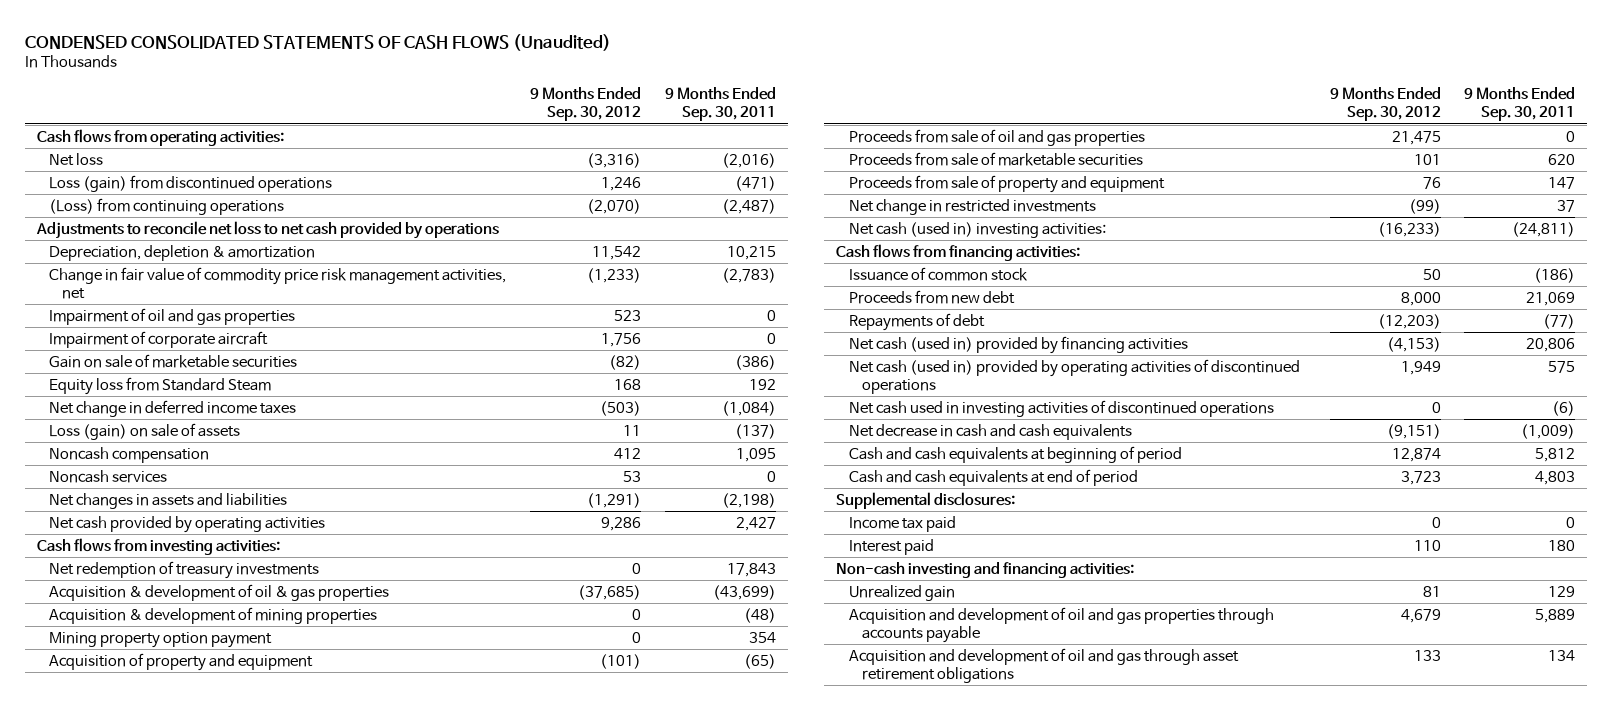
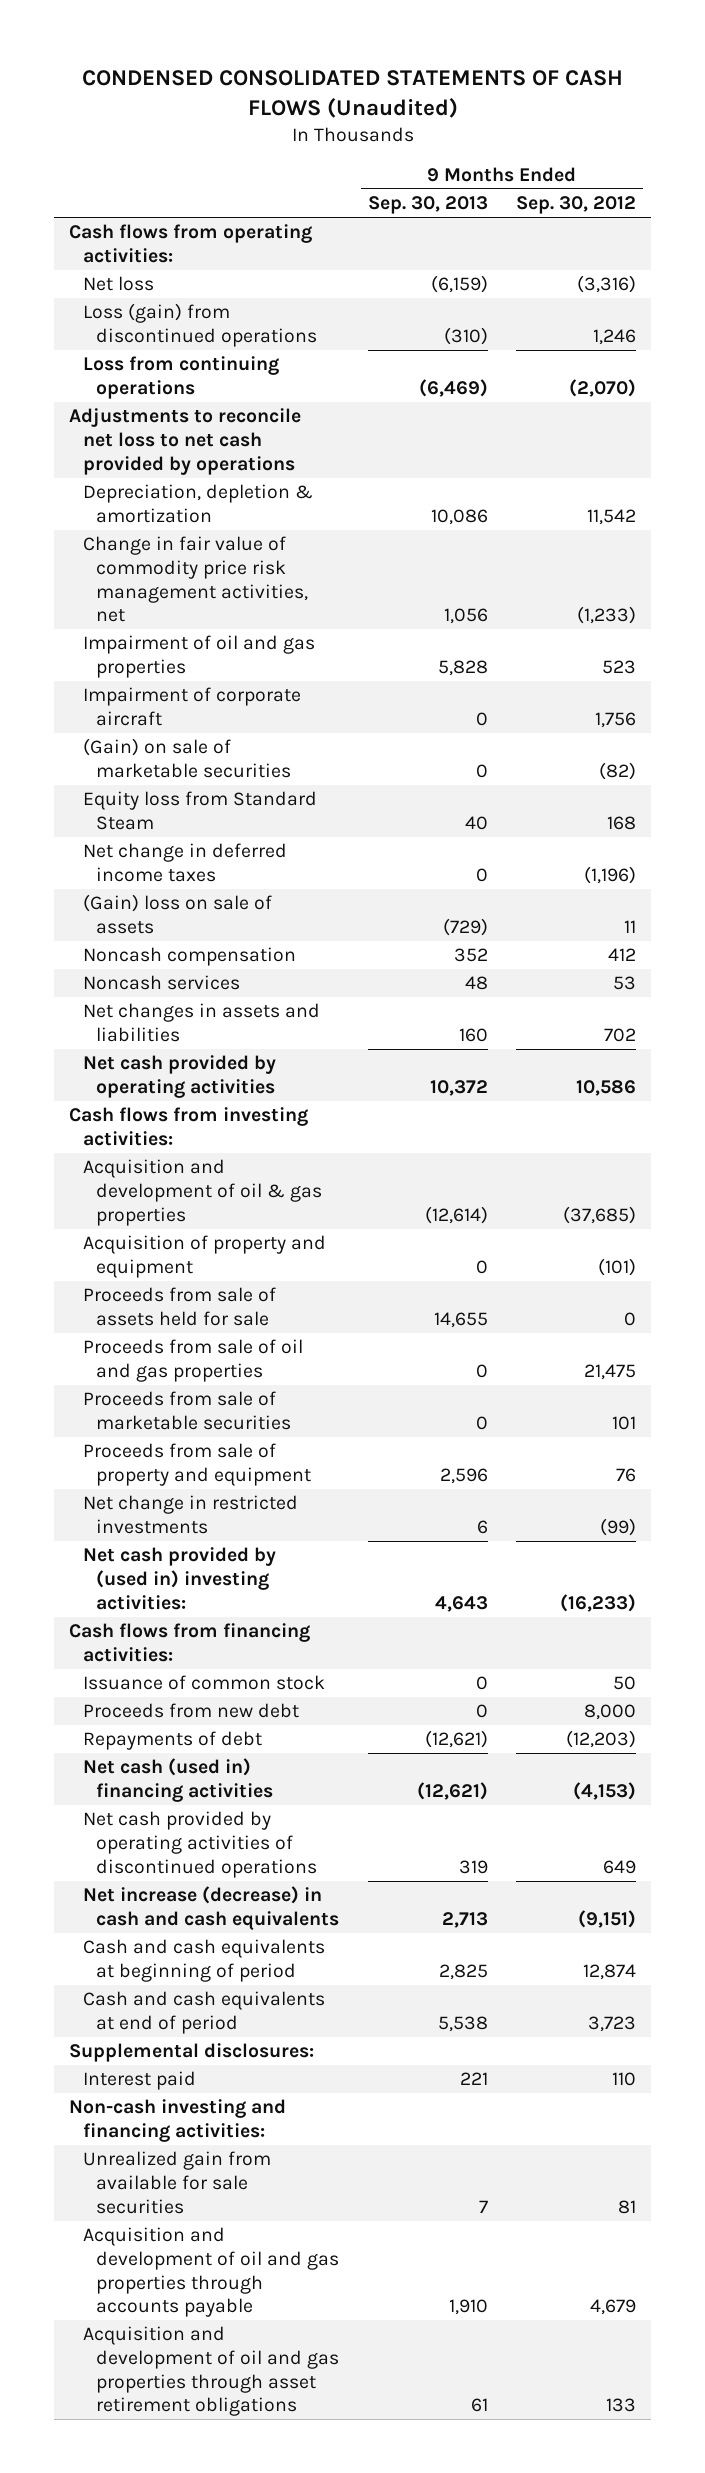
- | 9 Months Ended Sep. 30, 2012 | 9 Months Ended Sep. 30, 2011
+ | 9 Months Ended Sep. 30, 2013 | 9 Months Ended Sep. 30, 2012
- (Loss) from continuing operations | (2,070) | (2,487)
+ Loss from continuing operations | (6,469) | (2,070)
- Gain on sale of marketable securities | (82) | (386)
+ (Gain) on sale of marketable securities | 0 | (82)
- Net change in deferred income taxes | (503) | (1,084)
- Loss (gain) on sale of assets | 11 | (137)
+ Net change in deferred income taxes | 0 | (1,196)
+ (Gain) loss on sale of assets | (729) | 11
- Net changes in assets and liabilities | (1,291) | (2,198)
- Net cash provided by operating activities | 9,286 | 2,427
+ Net changes in assets and liabilities | 160 | 702
+ Net cash provided by operating activities | 10,372 | 10,586
- Net redemption of treasury investments | 0 | 17,843
- Acquisition & development of oil & gas properties | (37,685) | (43,699)
- Acquisition & development of mining properties | 0 | (48)
- Mining property option payment | 0 | 354
+ Acquisition and development of oil & gas properties | (12,614) | (37,685)
+ Proceeds from sale of assets held for sale | 14,655 | 0
- Net cash (used in) investing activities: | (16,233) | (24,811)
+ Net cash provided by (used in) investing activities: | 4,643 | (16,233)
- Net cash (used in) provided by financing activities | (4,153) | 20,806
- Net cash (used in) provided by operating activities of discontinued operations | 1,949 | 575
- Net cash used in investing activities of discontinued operations | 0 | (6)
- Net decrease in cash and cash equivalents | (9,151) | (1,009)
+ Net cash (used in) financing activities | (12,621) | (4,153)
+ Net cash provided by operating activities of discontinued operations | 319 | 649
+ Net increase (decrease) in cash and cash equivalents | 2,713 | (9,151)
- Income tax paid | 0 | 0
- Unrealized gain | 81 | 129
+ Unrealized gain from available for sale securities | 7 | 81
- Acquisition and development of oil and gas through asset retirement obligations | 133 | 134
+ Acquisition and development of oil and gas properties through asset retirement obligations | 61 | 133

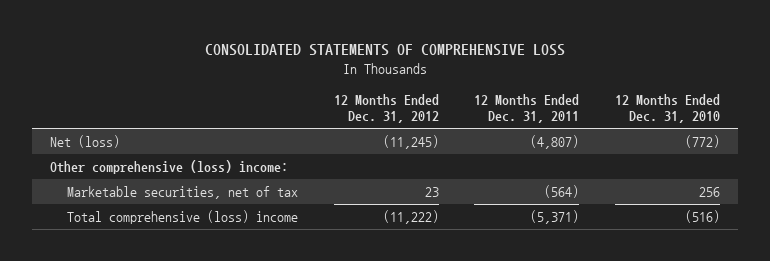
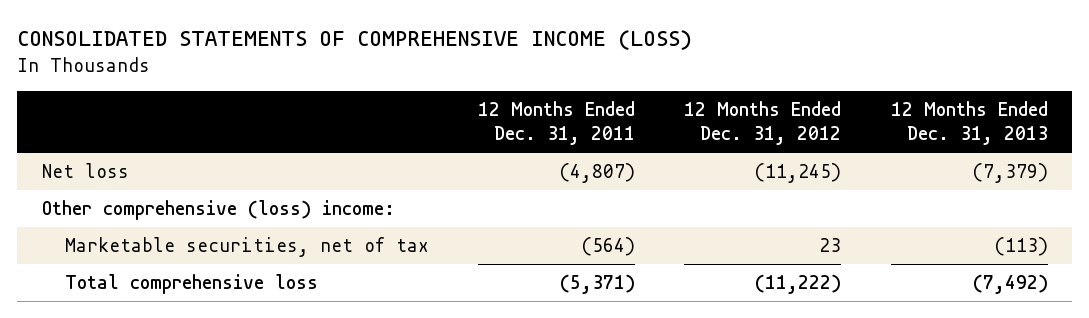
- CONSOLIDATED STATEMENTS OF COMPREHENSIVE LOSS
+ CONSOLIDATED STATEMENTS OF COMPREHENSIVE INCOME (LOSS)
- | 12 Months Ended Dec. 31, 2012 | 12 Months Ended Dec. 31, 2011 | 12 Months Ended Dec. 31, 2010
+ | 12 Months Ended Dec. 31, 2011 | 12 Months Ended Dec. 31, 2012 | 12 Months Ended Dec. 31, 2013
- Net (loss) | (11,245) | (4,807) | (772)
+ Net loss | (4,807) | (11,245) | (7,379)
- Total comprehensive (loss) income | (11,222) | (5,371) | (516)
+ Total comprehensive loss | (5,371) | (11,222) | (7,492)

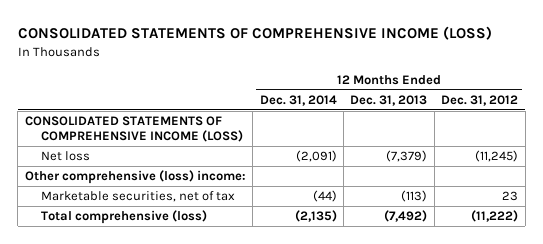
- | 12 Months Ended Dec. 31, 2011 | 12 Months Ended Dec. 31, 2012 | 12 Months Ended Dec. 31, 2013
+ | 12 Months Ended Dec. 31, 2014 | 12 Months Ended Dec. 31, 2013 | 12 Months Ended Dec. 31, 2012
+ CONSOLIDATED STATEMENTS OF COMPREHENSIVE INCOME (LOSS)
- Total comprehensive loss | (5,371) | (11,222) | (7,492)
+ Total comprehensive (loss) | (2,135) | (7,492) | (11,222)

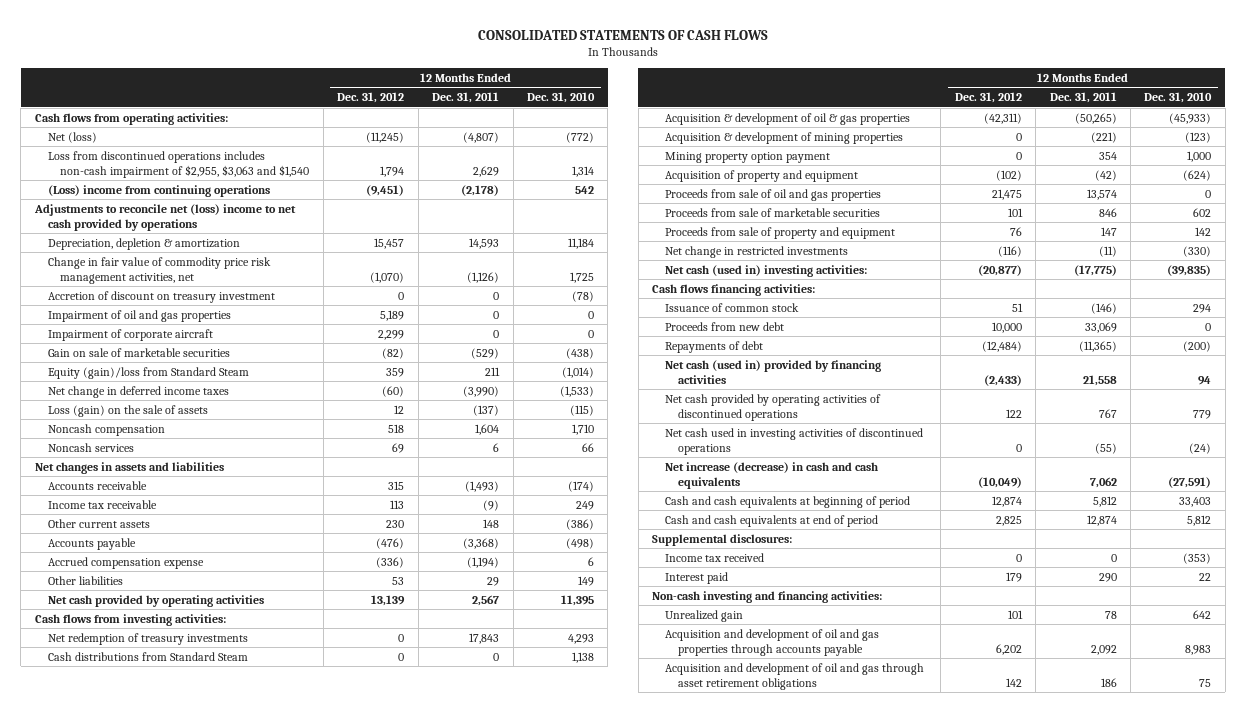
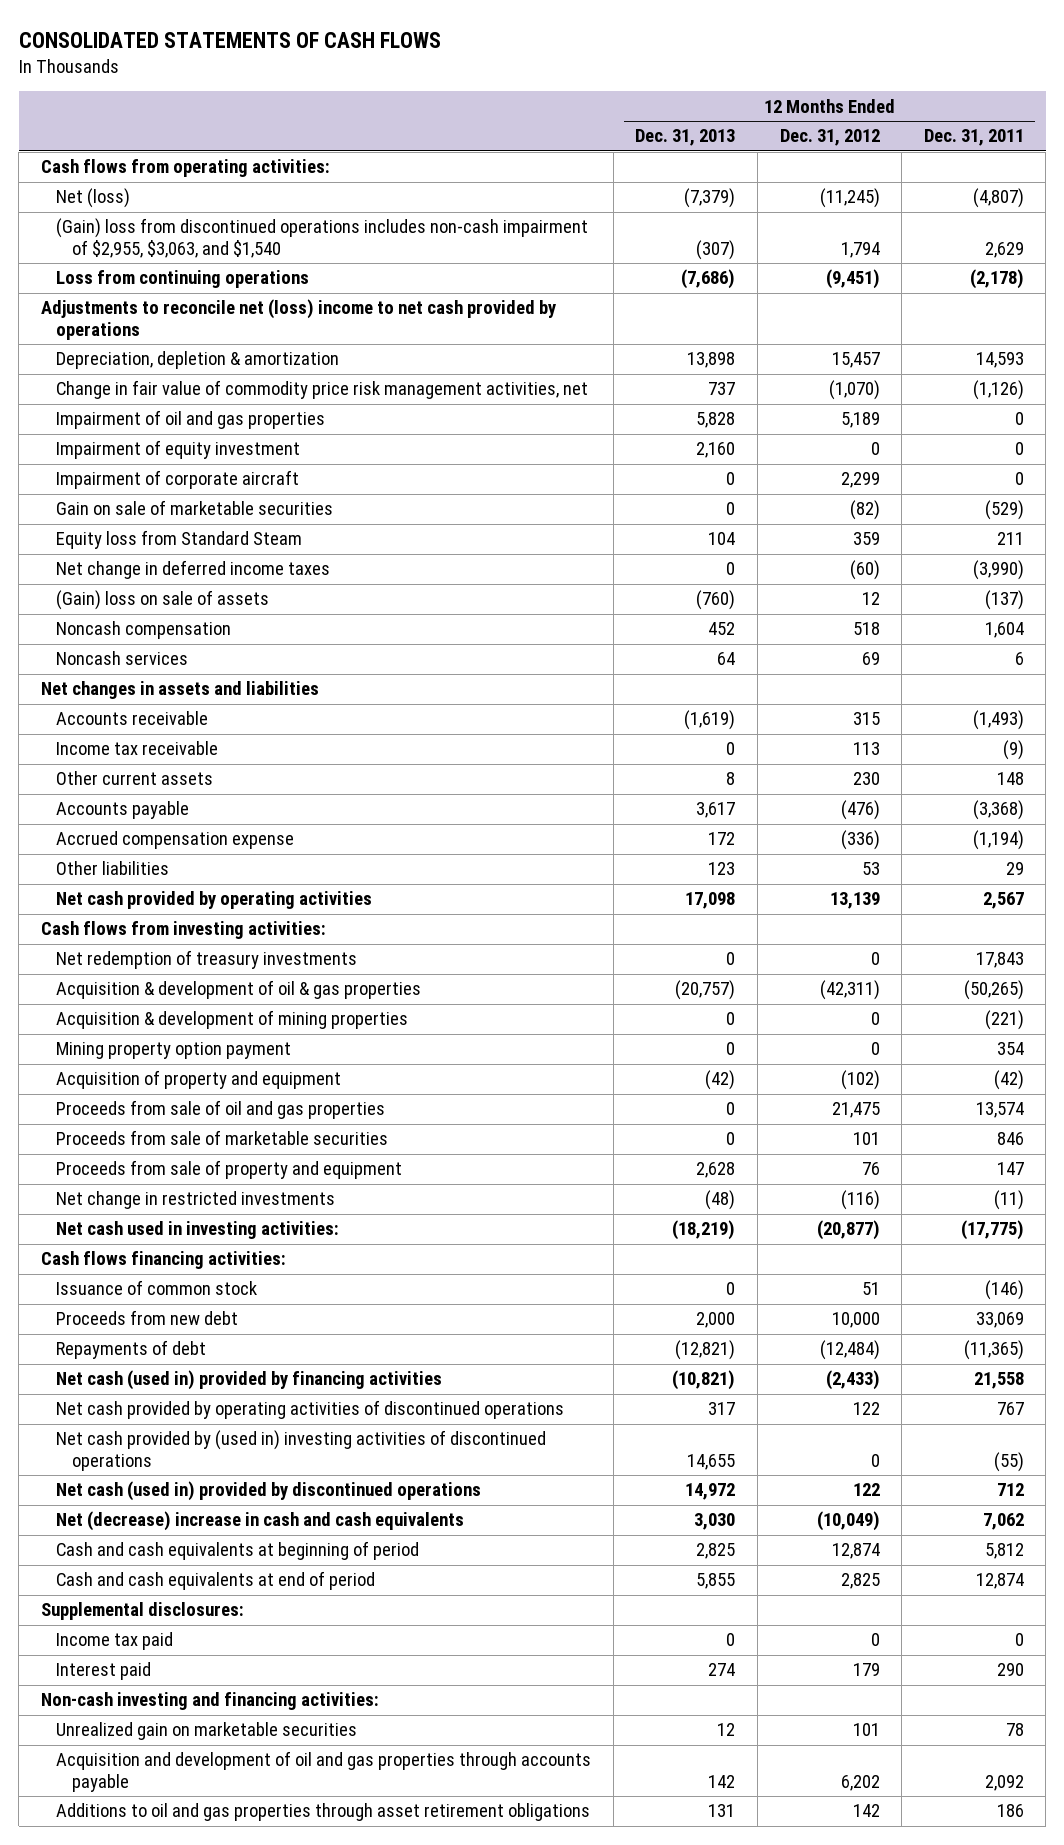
- | 12 Months Ended Dec. 31, 2012 | 12 Months Ended Dec. 31, 2011 | 12 Months Ended Dec. 31, 2010
+ | 12 Months Ended Dec. 31, 2013 | 12 Months Ended Dec. 31, 2012 | 12 Months Ended Dec. 31, 2011
- Loss from discontinued operations includes non-cash impairment of $2,955, $3,063 and $1,540 | 1,794 | 2,629 | 1,314
- (Loss) income from continuing operations | (9,451) | (2,178) | 542
+ (Gain) loss from discontinued operations includes non-cash impairment of $2,955, $3,063, and $1,540 | (307) | 1,794 | 2,629
+ Loss from continuing operations | (7,686) | (9,451) | (2,178)
- Accretion of discount on treasury investment | 0 | 0 | (78)
+ Impairment of equity investment | 2,160 | 0 | 0
- Equity (gain)/loss from Standard Steam | 359 | 211 | (1,014)
+ Equity loss from Standard Steam | 104 | 359 | 211
- Loss (gain) on the sale of assets | 12 | (137) | (115)
+ (Gain) loss on sale of assets | (760) | 12 | (137)
- Cash distributions from Standard Steam | 0 | 0 | 1,138
- Net cash (used in) investing activities: | (20,877) | (17,775) | (39,835)
+ Net cash used in investing activities: | (18,219) | (20,877) | (17,775)
- Net cash used in investing activities of discontinued operations | 0 | (55) | (24)
- Net increase (decrease) in cash and cash equivalents | (10,049) | 7,062 | (27,591)
+ Net cash provided by (used in) investing activities of discontinued operations | 14,655 | 0 | (55)
+ Net cash (used in) provided by discontinued operations | 14,972 | 122 | 712
+ Net (decrease) increase in cash and cash equivalents | 3,030 | (10,049) | 7,062
- Income tax received | 0 | 0 | (353)
+ Income tax paid | 0 | 0 | 0
- Unrealized gain | 101 | 78 | 642
+ Unrealized gain on marketable securities | 12 | 101 | 78
- Acquisition and development of oil and gas through asset retirement obligations | 142 | 186 | 75
+ Additions to oil and gas properties through asset retirement obligations | 131 | 142 | 186

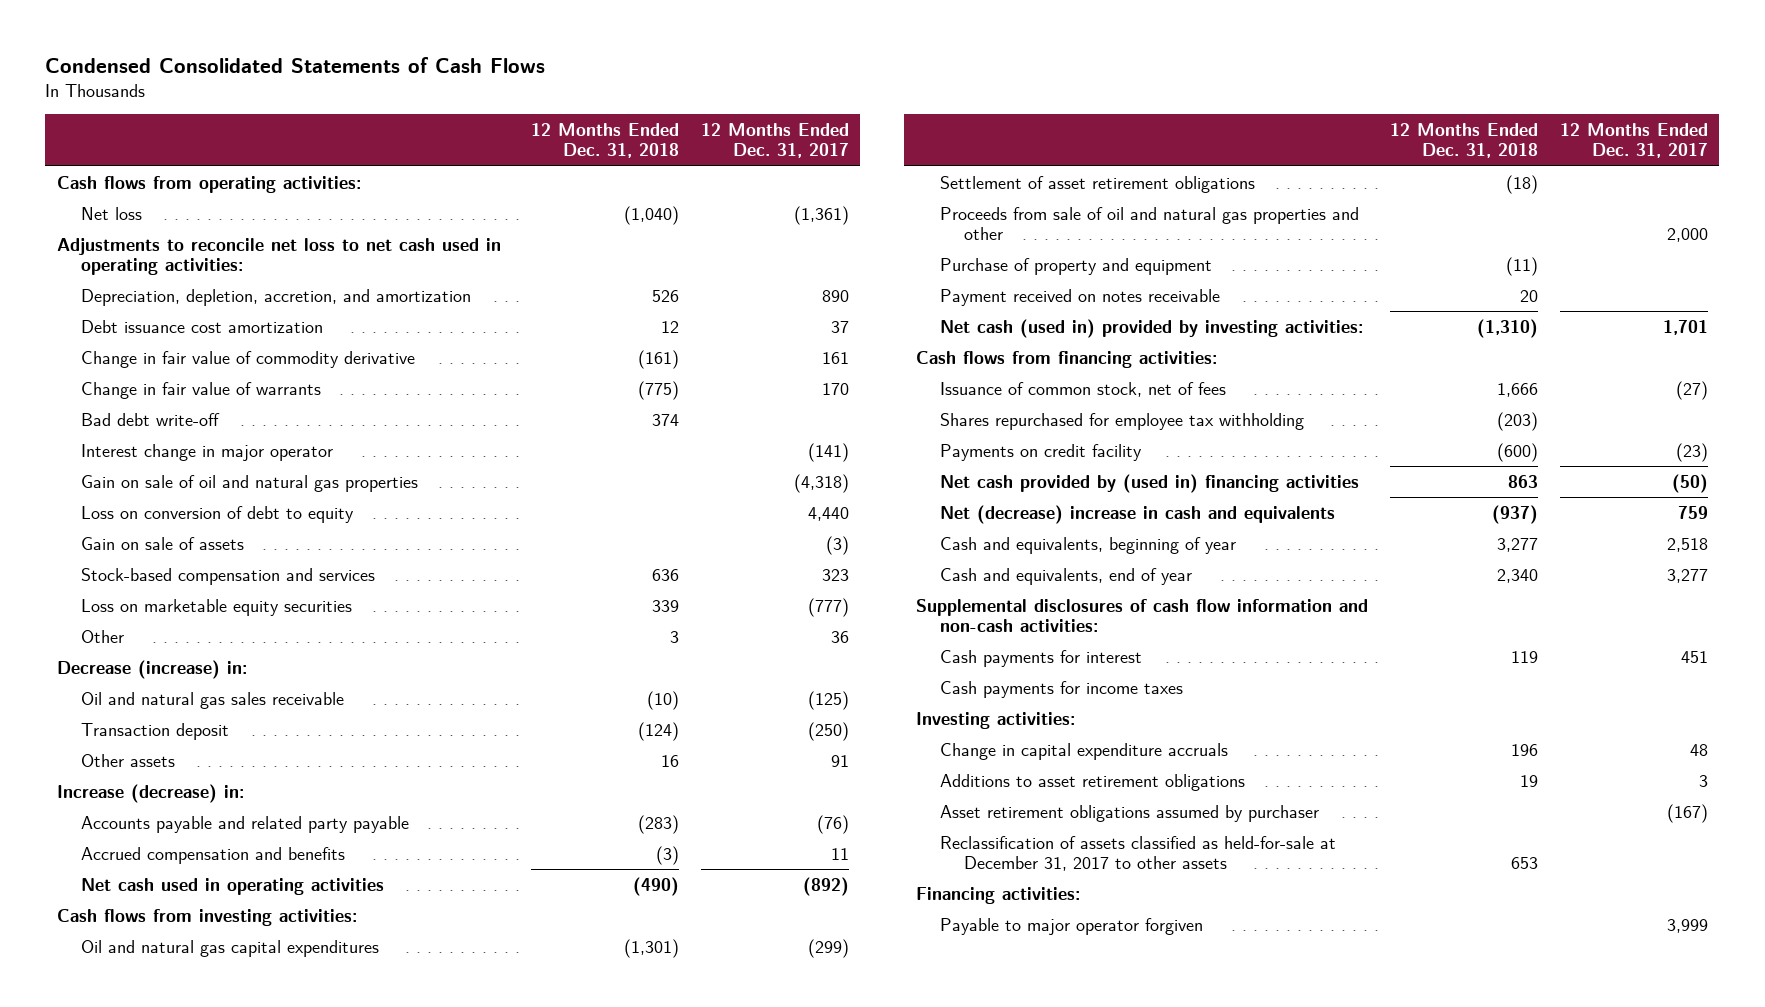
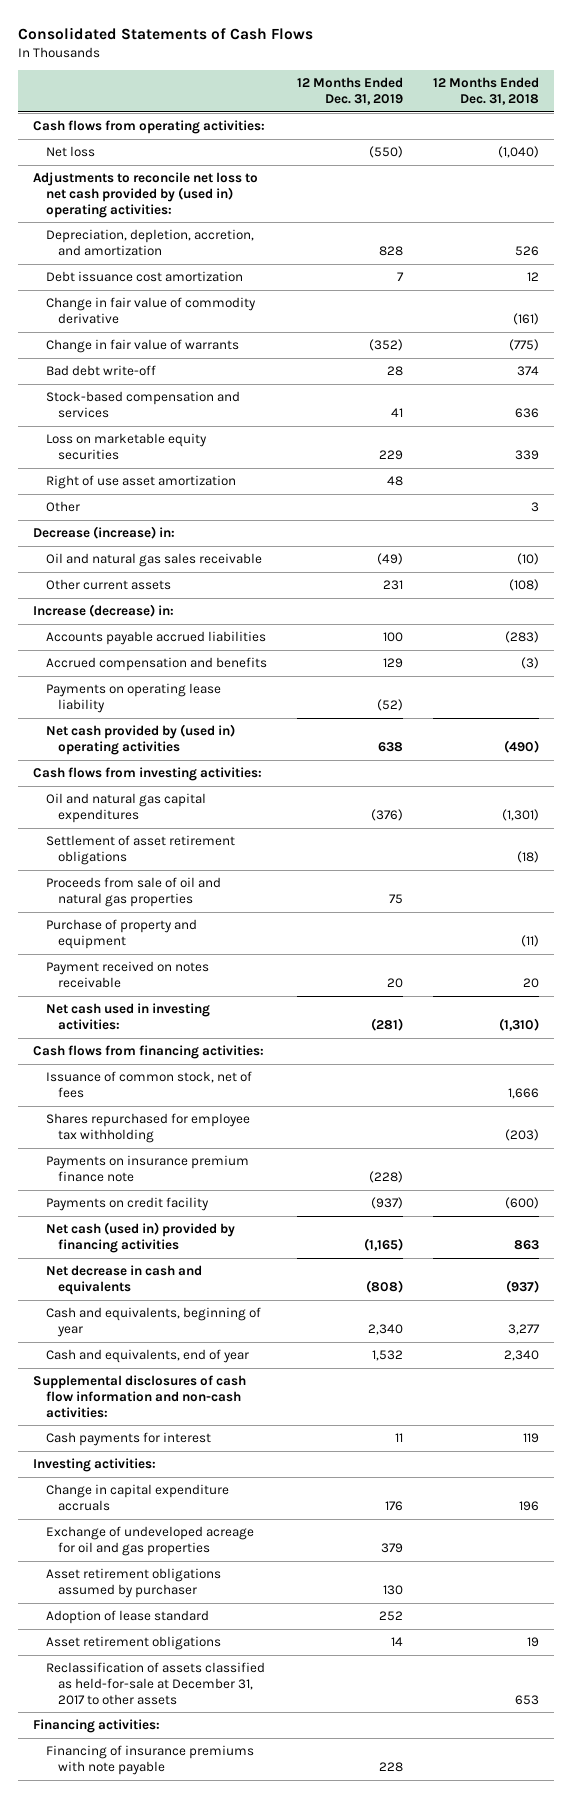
- Condensed Consolidated Statements of Cash Flows
+ Consolidated Statements of Cash Flows
- | 12 Months Ended Dec. 31, 2018 | 12 Months Ended Dec. 31, 2017
+ | 12 Months Ended Dec. 31, 2019 | 12 Months Ended Dec. 31, 2018
- Adjustments to reconcile net loss to net cash used in operating activities:
+ Adjustments to reconcile net loss to net cash provided by (used in) operating activities:
- Interest change in major operator | | (141)
- Gain on sale of oil and natural gas properties | | (4,318)
- Loss on conversion of debt to equity | | 4,440
- Gain on sale of assets | | (3)
+ Right of use asset amortization | 48 |
- Transaction deposit | (124) | (250)
- Other assets | 16 | 91
+ Other current assets | 231 | (108)
- Accounts payable and related party payable | (283) | (76)
+ Accounts payable accrued liabilities | 100 | (283)
- Net cash used in operating activities | (490) | (892)
+ Payments on operating lease liability | (52) |
+ Net cash provided by (used in) operating activities | 638 | (490)
- Proceeds from sale of oil and natural gas properties and other | | 2,000
+ Proceeds from sale of oil and natural gas properties | 75 |
- Net cash (used in) provided by investing activities: | (1,310) | 1,701
+ Net cash used in investing activities: | (281) | (1,310)
+ Payments on insurance premium finance note | (228) |
- Net cash provided by (used in) financing activities | 863 | (50)
- Net (decrease) increase in cash and equivalents | (937) | 759
+ Net cash (used in) provided by financing activities | (1,165) | 863
+ Net decrease in cash and equivalents | (808) | (937)
- Cash payments for income taxes
- Additions to asset retirement obligations | 19 | 3
+ Exchange of undeveloped acreage for oil and gas properties | 379 |
+ Adoption of lease standard | 252 |
+ Asset retirement obligations | 14 | 19
- Payable to major operator forgiven | | 3,999
+ Financing of insurance premiums with note payable | 228 |

